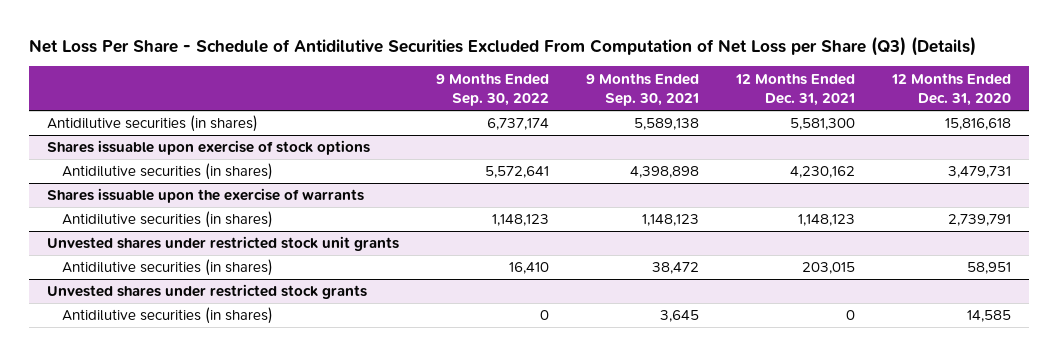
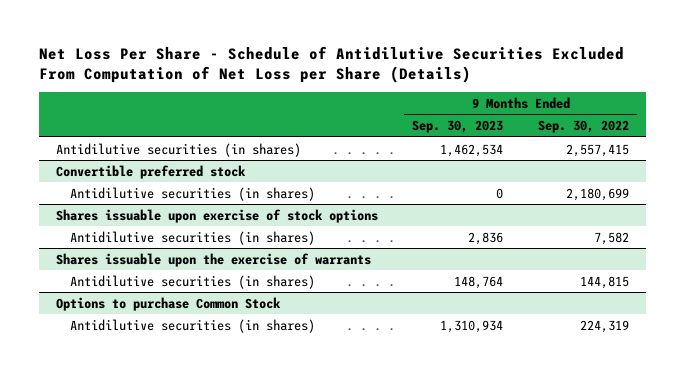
- Net Loss Per Share - Schedule of Antidilutive Securities Excluded From Computation of Net Loss per Share (Q3) (Details)
+ Net Loss Per Share - Schedule of Antidilutive Securities Excluded From Computation of Net Loss per Share (Details)
- | 9 Months Ended Sep. 30, 2022 | 9 Months Ended Sep. 30, 2021 | 12 Months Ended Dec. 31, 2021 | 12 Months Ended Dec. 31, 2020
+ | 9 Months Ended Sep. 30, 2023 | 9 Months Ended Sep. 30, 2022
- Antidilutive securities (in shares) | 6,737,174 | 5,589,138 | 5,581,300 | 15,816,618
+ Antidilutive securities (in shares) | 1,462,534 | 2,557,415
+ Convertible preferred stock
+ Antidilutive securities (in shares) | 0 | 2,180,699
@ Shares issuable upon exercise of stock options
- Antidilutive securities (in shares) | 5,572,641 | 4,398,898 | 4,230,162 | 3,479,731
+ Antidilutive securities (in shares) | 2,836 | 7,582
@ Shares issuable upon the exercise of warrants
- Antidilutive securities (in shares) | 1,148,123 | 1,148,123 | 1,148,123 | 2,739,791
- Unvested shares under restricted stock unit grants
- Antidilutive securities (in shares) | 16,410 | 38,472 | 203,015 | 58,951
- Unvested shares under restricted stock grants
- Antidilutive securities (in shares) | 0 | 3,645 | 0 | 14,585
@ Shares issuable upon the exercise of warrants
+ Antidilutive securities (in shares) | 148,764 | 144,815
+ Options to purchase Common Stock
+ Antidilutive securities (in shares) | 1,310,934 | 224,319

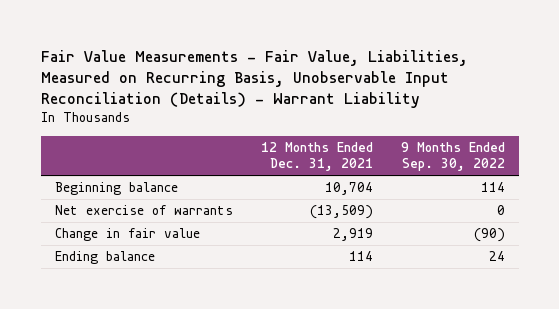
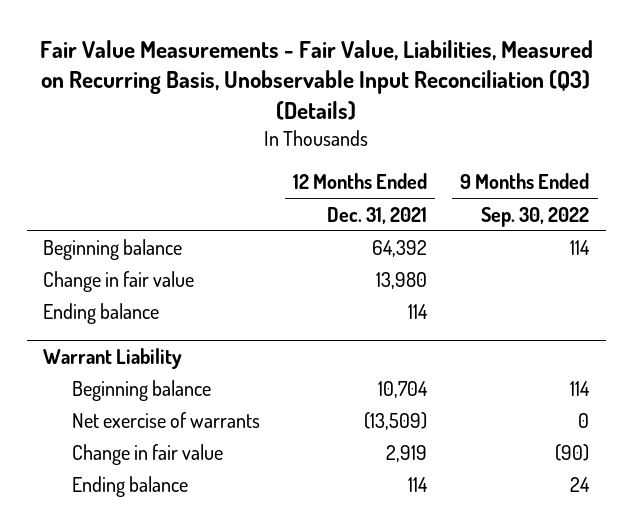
- Fair Value Measurements - Fair Value, Liabilities, Measured on Recurring Basis, Unobservable Input Reconciliation (Details) - Warrant Liability
+ Fair Value Measurements - Fair Value, Liabilities, Measured on Recurring Basis, Unobservable Input Reconciliation (Q3) (Details)
+ Beginning balance | 64,392 | 114
+ Change in fair value | 13,980 |
+ Ending balance | 114 |
+ Warrant Liability

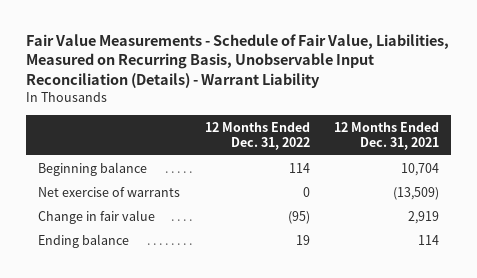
- Fair Value Measurements - Fair Value, Liabilities, Measured on Recurring Basis, Unobservable Input Reconciliation (Q3) (Details)
+ Fair Value Measurements - Schedule of Fair Value, Liabilities, Measured on Recurring Basis, Unobservable Input Reconciliation (Details) - Warrant Liability
- | 12 Months Ended Dec. 31, 2021 | 9 Months Ended Sep. 30, 2022
+ | 12 Months Ended Dec. 31, 2022 | 12 Months Ended Dec. 31, 2021
- Beginning balance | 64,392 | 114
- Change in fair value | 13,980 |
- Ending balance | 114 |
- Warrant Liability

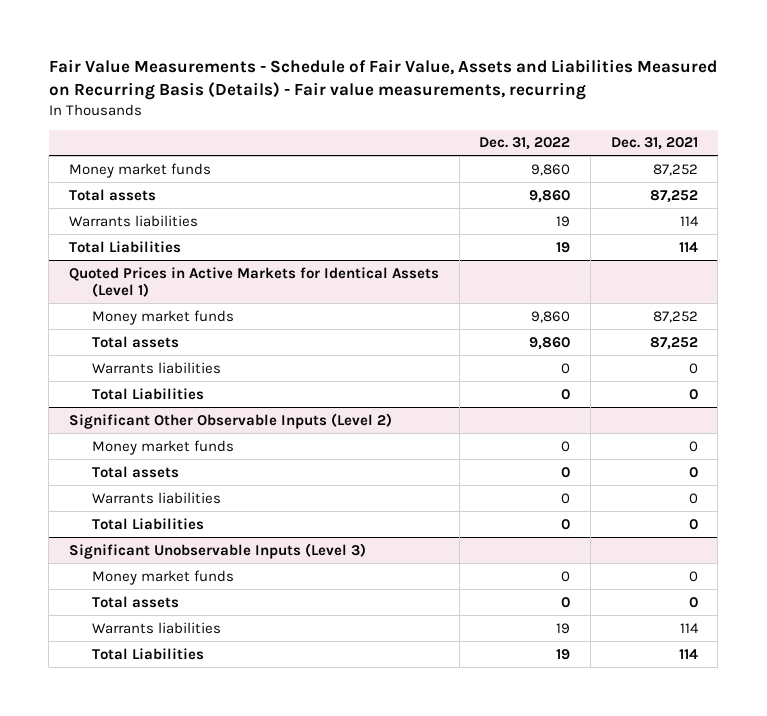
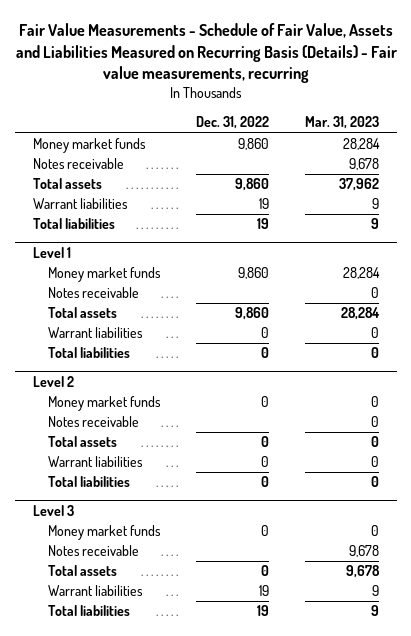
- | Dec. 31, 2022 | Dec. 31, 2021
+ | Dec. 31, 2022 | Mar. 31, 2023
+ Notes receivable | | 9,678
- Warrants liabilities | 19 | 114
- Total Liabilities | 19 | 114
- Quoted Prices in Active Markets for Identical Assets (Level 1)
+ Warrant liabilities | 19 | 9
+ Total liabilities | 19 | 9
+ Level 1
+ Notes receivable | | 0
- Warrants liabilities | 0 | 0
- Total Liabilities | 0 | 0
- Significant Other Observable Inputs (Level 2)
+ Warrant liabilities | 0 | 0
+ Total liabilities | 0 | 0
+ Level 2
+ Notes receivable | | 0
- Warrants liabilities | 0 | 0
- Total Liabilities | 0 | 0
- Significant Unobservable Inputs (Level 3)
+ Warrant liabilities | 0 | 0
+ Total liabilities | 0 | 0
+ Level 3
+ Notes receivable | | 9,678
- Warrants liabilities | 19 | 114
- Total Liabilities | 19 | 114
+ Warrant liabilities | 19 | 9
+ Total liabilities | 19 | 9

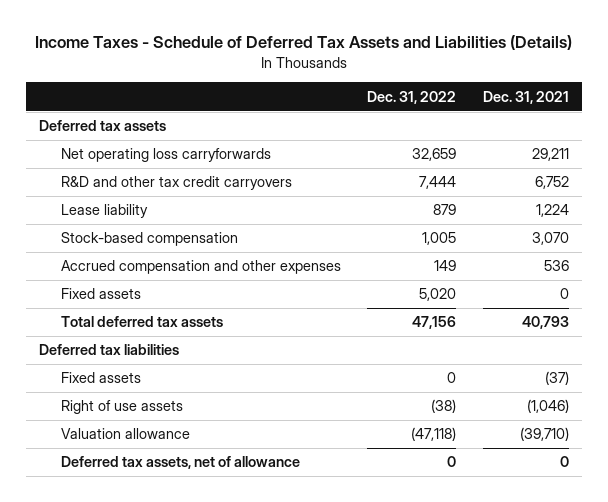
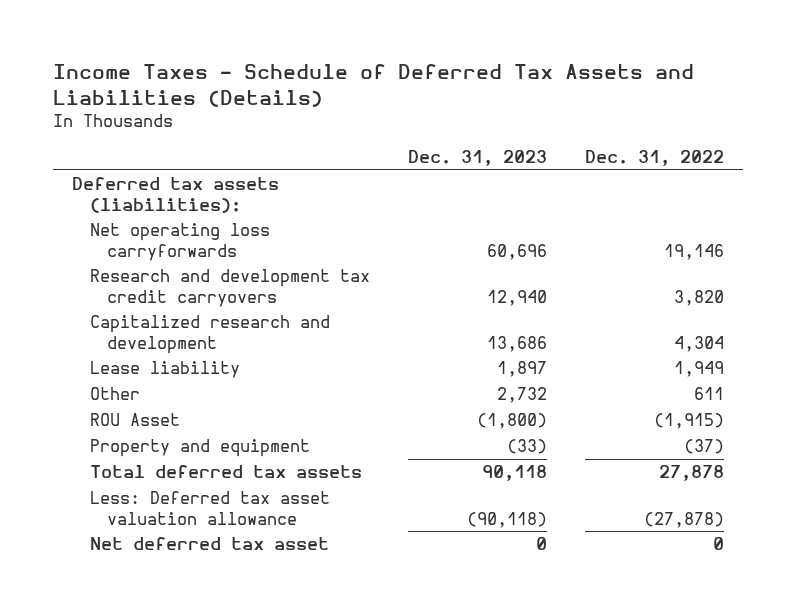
- | Dec. 31, 2022 | Dec. 31, 2021
+ | Dec. 31, 2023 | Dec. 31, 2022
- Deferred tax assets
- Net operating loss carryforwards | 32,659 | 29,211
- R&D and other tax credit carryovers | 7,444 | 6,752
- Lease liability | 879 | 1,224
- Stock-based compensation | 1,005 | 3,070
- Accrued compensation and other expenses | 149 | 536
- Fixed assets | 5,020 | 0
- Total deferred tax assets | 47,156 | 40,793
- Deferred tax liabilities
- Fixed assets | 0 | (37)
- Right of use assets | (38) | (1,046)
- Valuation allowance | (47,118) | (39,710)
- Deferred tax assets, net of allowance | 0 | 0
+ Deferred tax assets (liabilities):
+ Net operating loss carryforwards | 60,696 | 19,146
+ Research and development tax credit carryovers | 12,940 | 3,820
+ Capitalized research and development | 13,686 | 4,304
+ Lease liability | 1,897 | 1,949
+ Other | 2,732 | 611
+ ROU Asset | (1,800) | (1,915)
+ Property and equipment | (33) | (37)
+ Total deferred tax assets | 90,118 | 27,878
+ Less: Deferred tax asset valuation allowance | (90,118) | (27,878)
+ Net deferred tax asset | 0 | 0

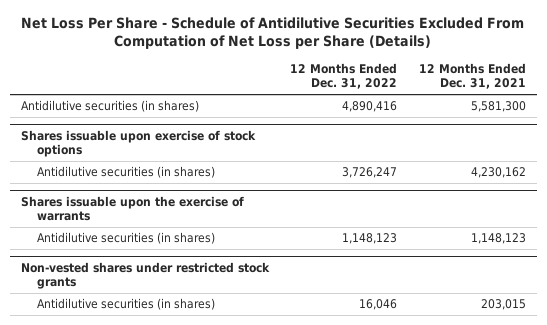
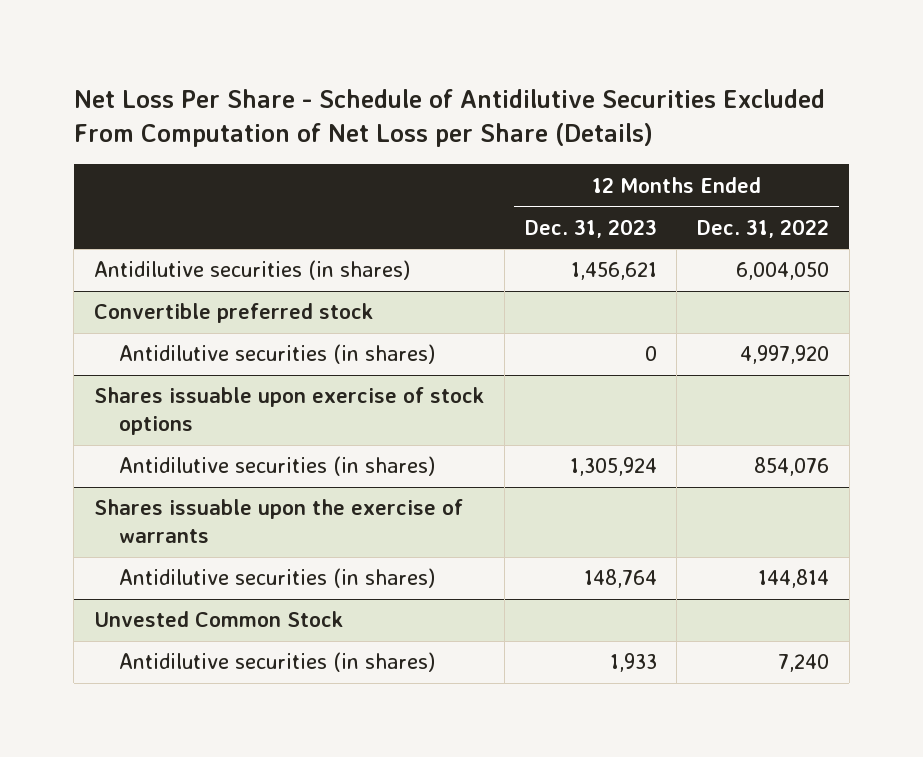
- | 12 Months Ended Dec. 31, 2022 | 12 Months Ended Dec. 31, 2021
+ | 12 Months Ended Dec. 31, 2023 | 12 Months Ended Dec. 31, 2022
- Antidilutive securities (in shares) | 4,890,416 | 5,581,300
+ Antidilutive securities (in shares) | 1,456,621 | 6,004,050
+ Convertible preferred stock
+ Antidilutive securities (in shares) | 0 | 4,997,920
@ Shares issuable upon exercise of stock options
- Antidilutive securities (in shares) | 3,726,247 | 4,230,162
+ Antidilutive securities (in shares) | 1,305,924 | 854,076
@ Shares issuable upon the exercise of warrants
- Antidilutive securities (in shares) | 1,148,123 | 1,148,123
- Non-vested shares under restricted stock grants
- Antidilutive securities (in shares) | 16,046 | 203,015
@ Shares issuable upon the exercise of warrants
+ Antidilutive securities (in shares) | 148,764 | 144,814
+ Unvested Common Stock
+ Antidilutive securities (in shares) | 1,933 | 7,240

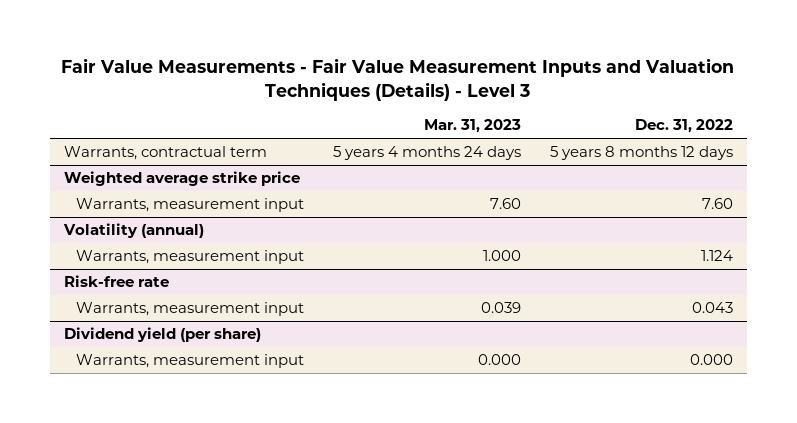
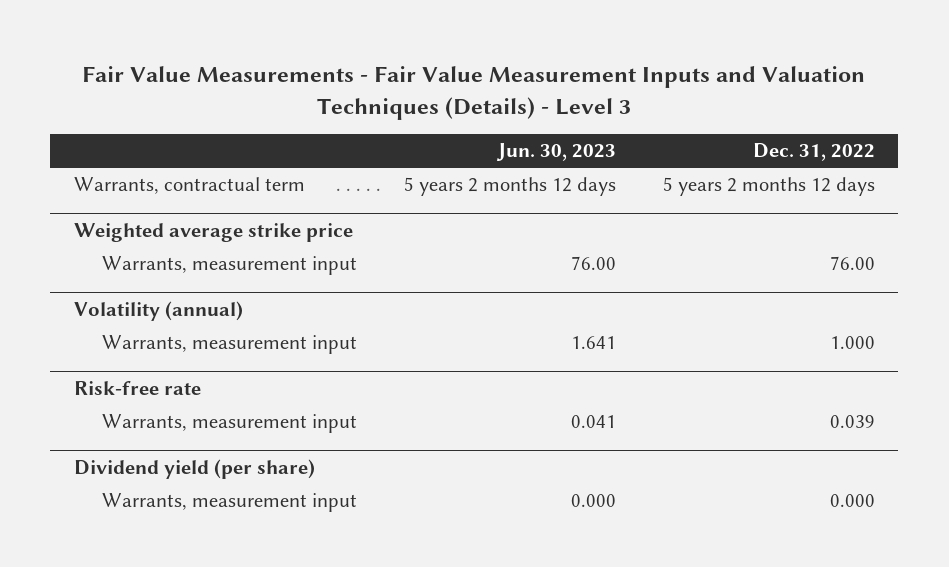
- | Mar. 31, 2023 | Dec. 31, 2022
+ | Jun. 30, 2023 | Dec. 31, 2022
- Warrants, contractual term | 5 years 4 months 24 days | 5 years 8 months 12 days
+ Warrants, contractual term | 5 years 2 months 12 days | 5 years 2 months 12 days
@ Weighted average strike price
- Warrants, measurement input | 7.60 | 7.60
+ Warrants, measurement input | 76.00 | 76.00
@ Volatility (annual)
- Warrants, measurement input | 1.000 | 1.124
+ Warrants, measurement input | 1.641 | 1.000
@ Risk-free rate
- Warrants, measurement input | 0.039 | 0.043
+ Warrants, measurement input | 0.041 | 0.039

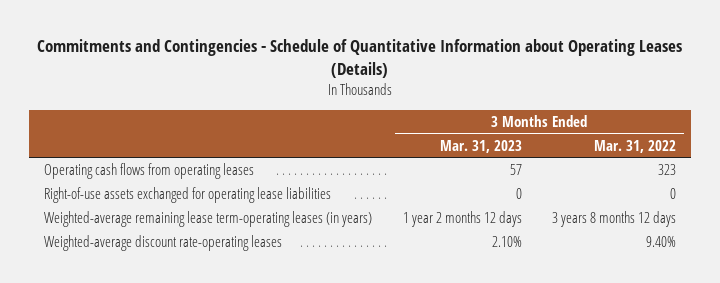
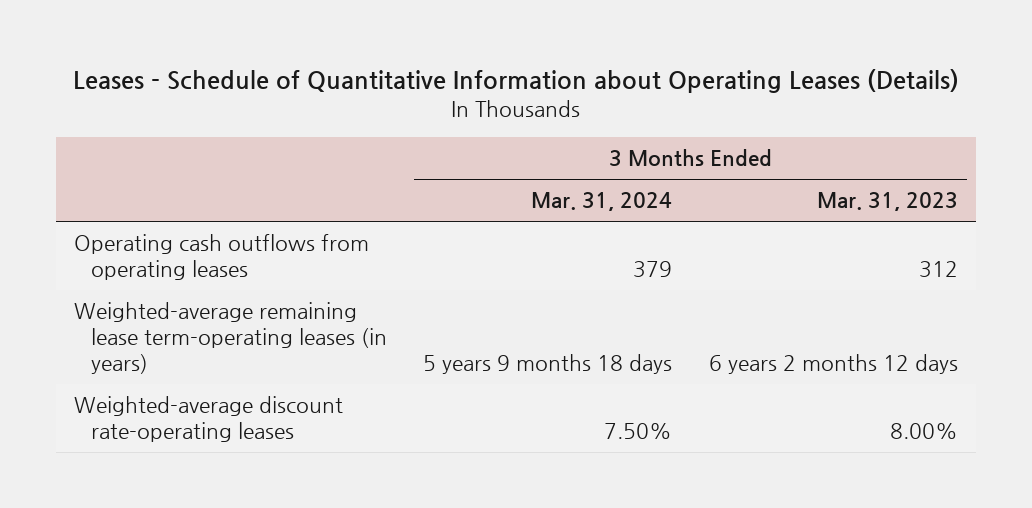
- Commitments and Contingencies - Schedule of Quantitative Information about Operating Leases (Details)
+ Leases - Schedule of Quantitative Information about Operating Leases (Details)
- | 3 Months Ended Mar. 31, 2023 | 3 Months Ended Mar. 31, 2022
+ | 3 Months Ended Mar. 31, 2024 | 3 Months Ended Mar. 31, 2023
- Operating cash flows from operating leases | 57 | 323
- Right-of-use assets exchanged for operating lease liabilities | 0 | 0
- Weighted-average remaining lease term-operating leases (in years) | 1 year 2 months 12 days | 3 years 8 months 12 days
- Weighted-average discount rate-operating leases | 2.10% | 9.40%
+ Operating cash outflows from operating leases | 379 | 312
+ Weighted-average remaining lease term-operating leases (in years) | 5 years 9 months 18 days | 6 years 2 months 12 days
+ Weighted-average discount rate-operating leases | 7.50% | 8.00%

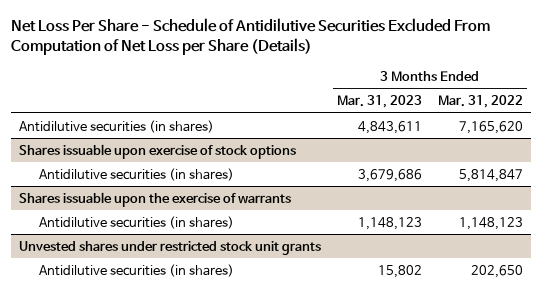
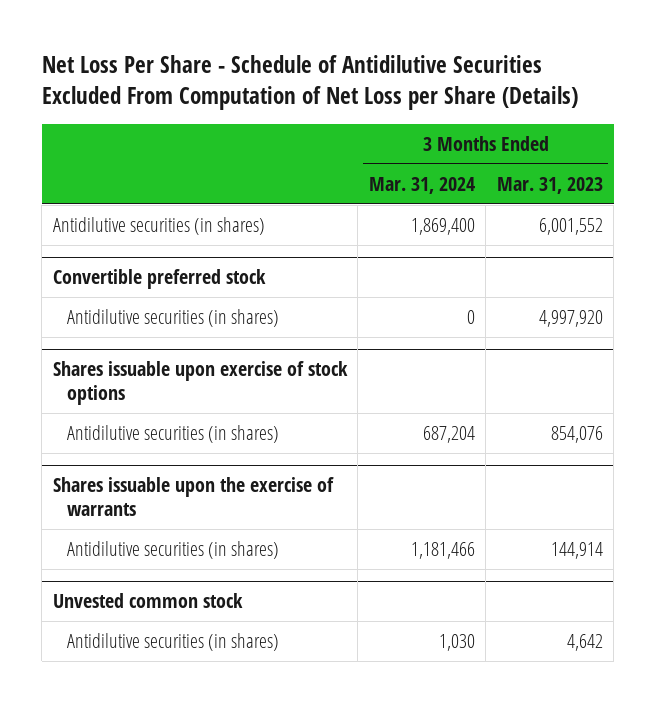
- | 3 Months Ended Mar. 31, 2023 | 3 Months Ended Mar. 31, 2022
+ | 3 Months Ended Mar. 31, 2024 | 3 Months Ended Mar. 31, 2023
- Antidilutive securities (in shares) | 4,843,611 | 7,165,620
+ Antidilutive securities (in shares) | 1,869,400 | 6,001,552
+ Convertible preferred stock
+ Antidilutive securities (in shares) | 0 | 4,997,920
@ Shares issuable upon exercise of stock options
- Antidilutive securities (in shares) | 3,679,686 | 5,814,847
+ Antidilutive securities (in shares) | 687,204 | 854,076
@ Shares issuable upon the exercise of warrants
- Antidilutive securities (in shares) | 1,148,123 | 1,148,123
- Unvested shares under restricted stock unit grants
- Antidilutive securities (in shares) | 15,802 | 202,650
@ Shares issuable upon the exercise of warrants
+ Antidilutive securities (in shares) | 1,181,466 | 144,914
+ Unvested common stock
+ Antidilutive securities (in shares) | 1,030 | 4,642

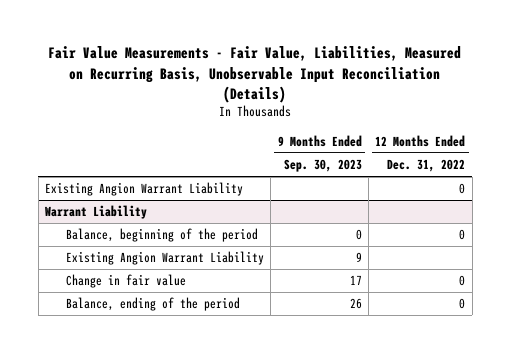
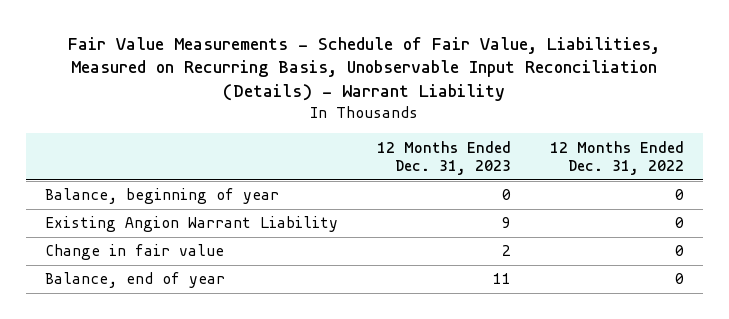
- Fair Value Measurements - Fair Value, Liabilities, Measured on Recurring Basis, Unobservable Input Reconciliation (Details)
+ Fair Value Measurements - Schedule of Fair Value, Liabilities, Measured on Recurring Basis, Unobservable Input Reconciliation (Details) - Warrant Liability
- | 9 Months Ended Sep. 30, 2023 | 12 Months Ended Dec. 31, 2022
+ | 12 Months Ended Dec. 31, 2023 | 12 Months Ended Dec. 31, 2022
+ Balance, beginning of year | 0 | 0
- Warrant Liability
- Balance, beginning of the period | 0 | 0
- Existing Angion Warrant Liability | 9 |
- Balance, ending of the period | 26 | 0
+ Balance, end of year | 11 | 0

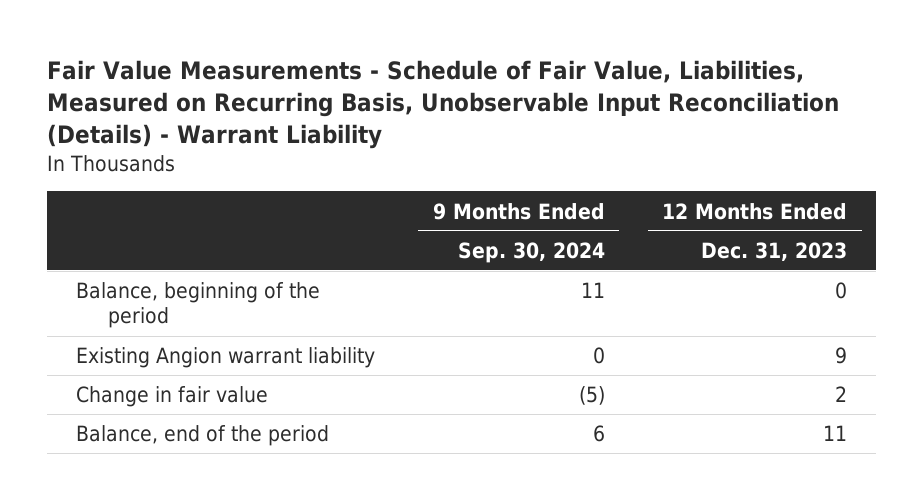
- | 12 Months Ended Dec. 31, 2023 | 12 Months Ended Dec. 31, 2022
+ | 9 Months Ended Sep. 30, 2024 | 12 Months Ended Dec. 31, 2023
- Balance, beginning of year | 0 | 0
- Existing Angion Warrant Liability | 9 | 0
+ Balance, beginning of the period | 11 | 0
+ Existing Angion warrant liability | 0 | 9
- Balance, end of year | 11 | 0
+ Balance, end of the period | 6 | 11

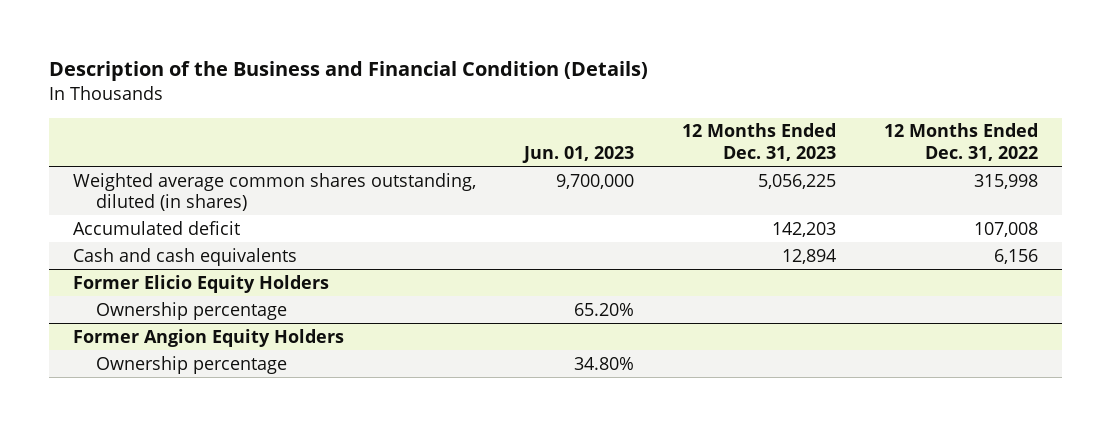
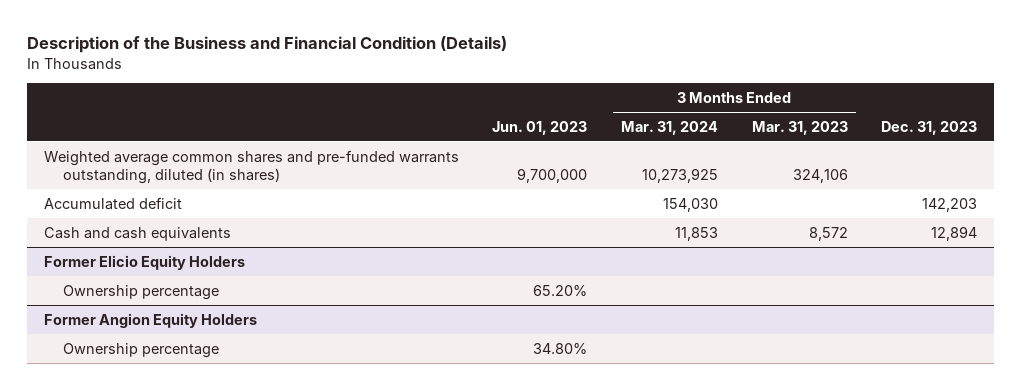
- | Jun. 01, 2023 | 12 Months Ended Dec. 31, 2023 | 12 Months Ended Dec. 31, 2022
+ | Jun. 01, 2023 | 3 Months Ended Mar. 31, 2024 | 3 Months Ended Mar. 31, 2023 | Dec. 31, 2023
- Weighted average common shares outstanding, diluted (in shares) | 9,700,000 | 5,056,225 | 315,998
+ Weighted average common shares and pre-funded warrants outstanding, diluted (in shares) | 9,700,000 | 10,273,925 | 324,106 |

